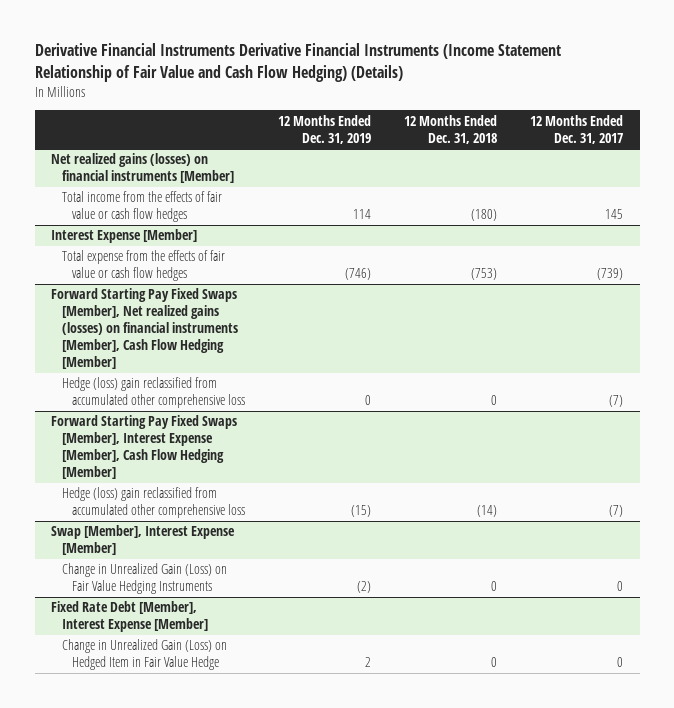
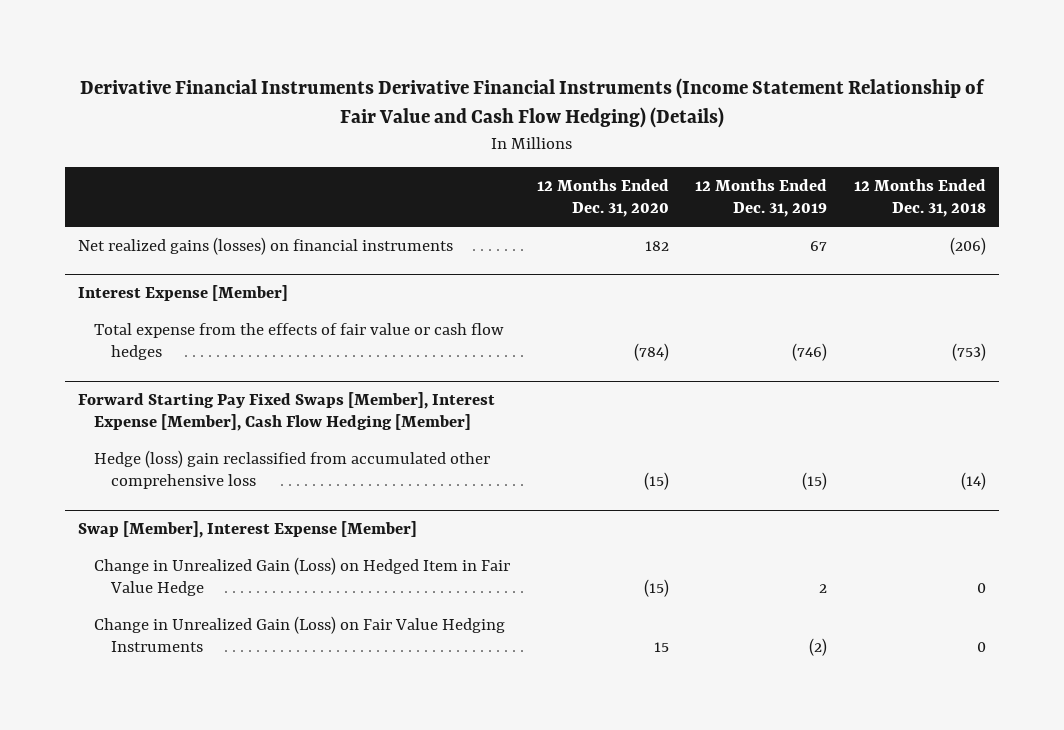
- | 12 Months Ended Dec. 31, 2019 | 12 Months Ended Dec. 31, 2018 | 12 Months Ended Dec. 31, 2017
+ | 12 Months Ended Dec. 31, 2020 | 12 Months Ended Dec. 31, 2019 | 12 Months Ended Dec. 31, 2018
- Net realized gains (losses) on financial instruments [Member]
- Total income from the effects of fair value or cash flow hedges | 114 | (180) | 145
+ Net realized gains (losses) on financial instruments | 182 | 67 | (206)
- Forward Starting Pay Fixed Swaps [Member], Net realized gains (losses) on financial instruments [Member], Cash Flow Hedging [Member]
- Hedge (loss) gain reclassified from accumulated other comprehensive loss | 0 | 0 | (7)
- Fixed Rate Debt [Member], Interest Expense [Member]
@ Swap [Member], Interest Expense [Member]
moved down: Change in Unrealized Gain (Loss) on Fair Value Hedging Instruments | 15 | (2) | 0

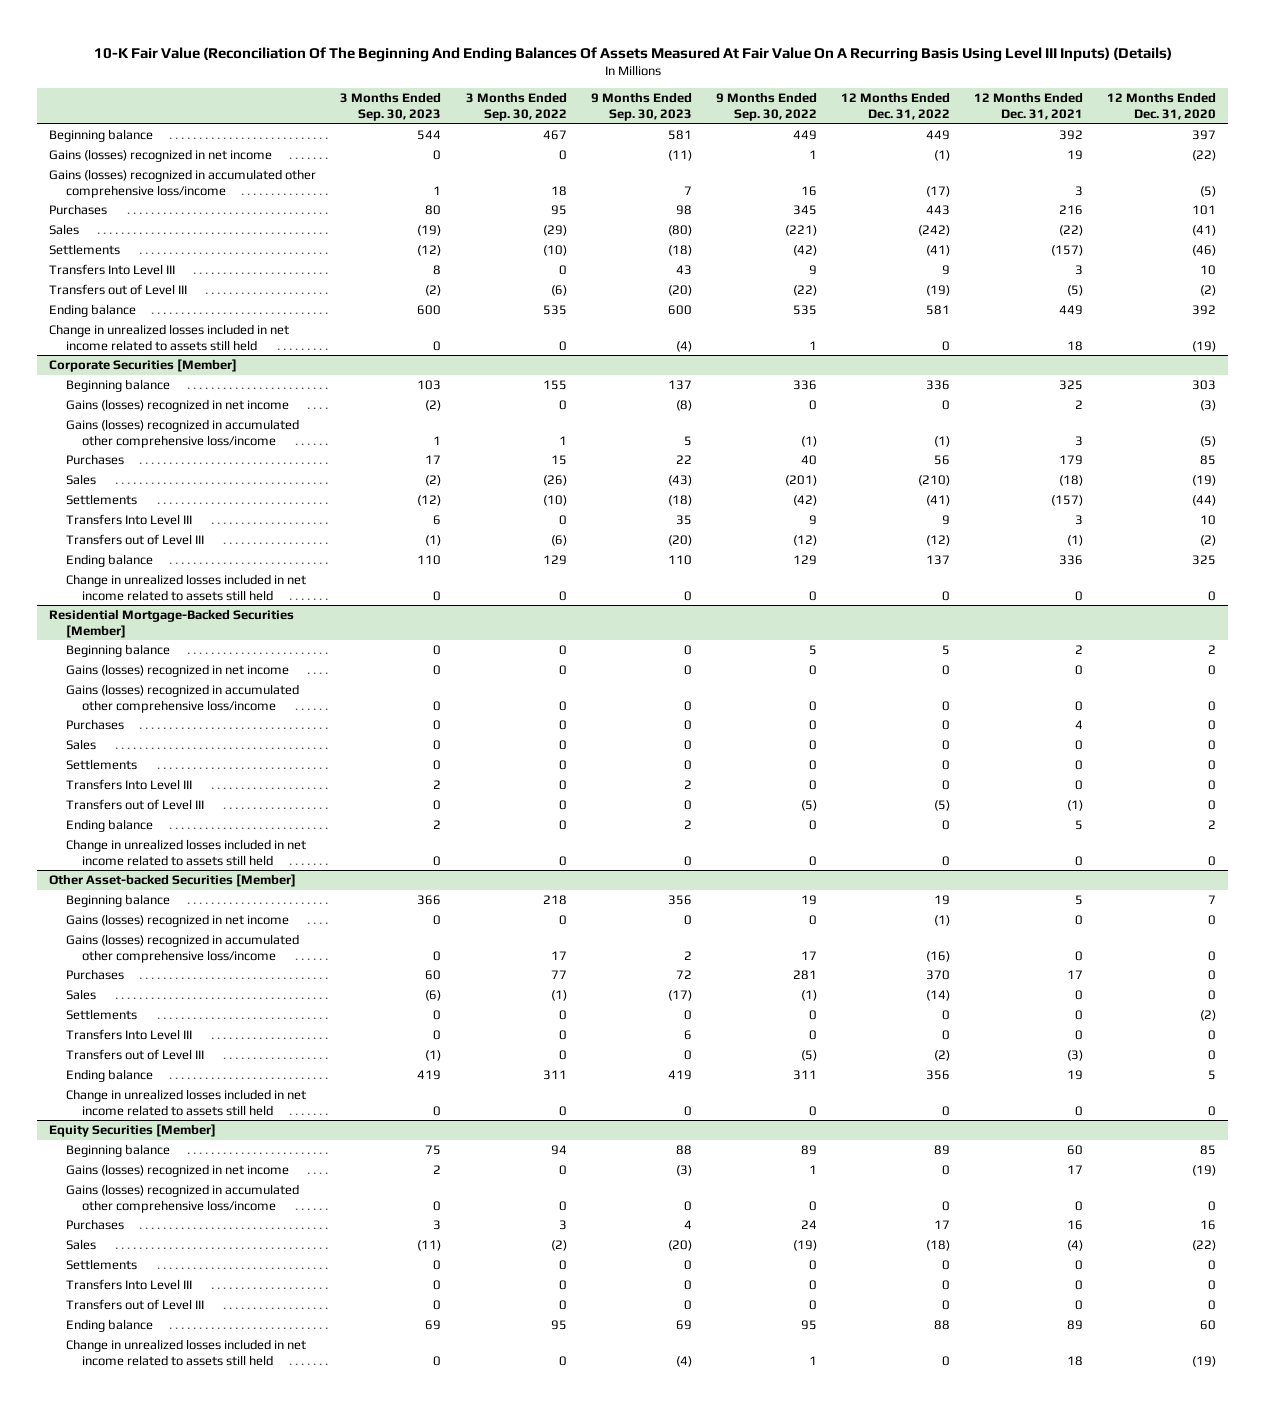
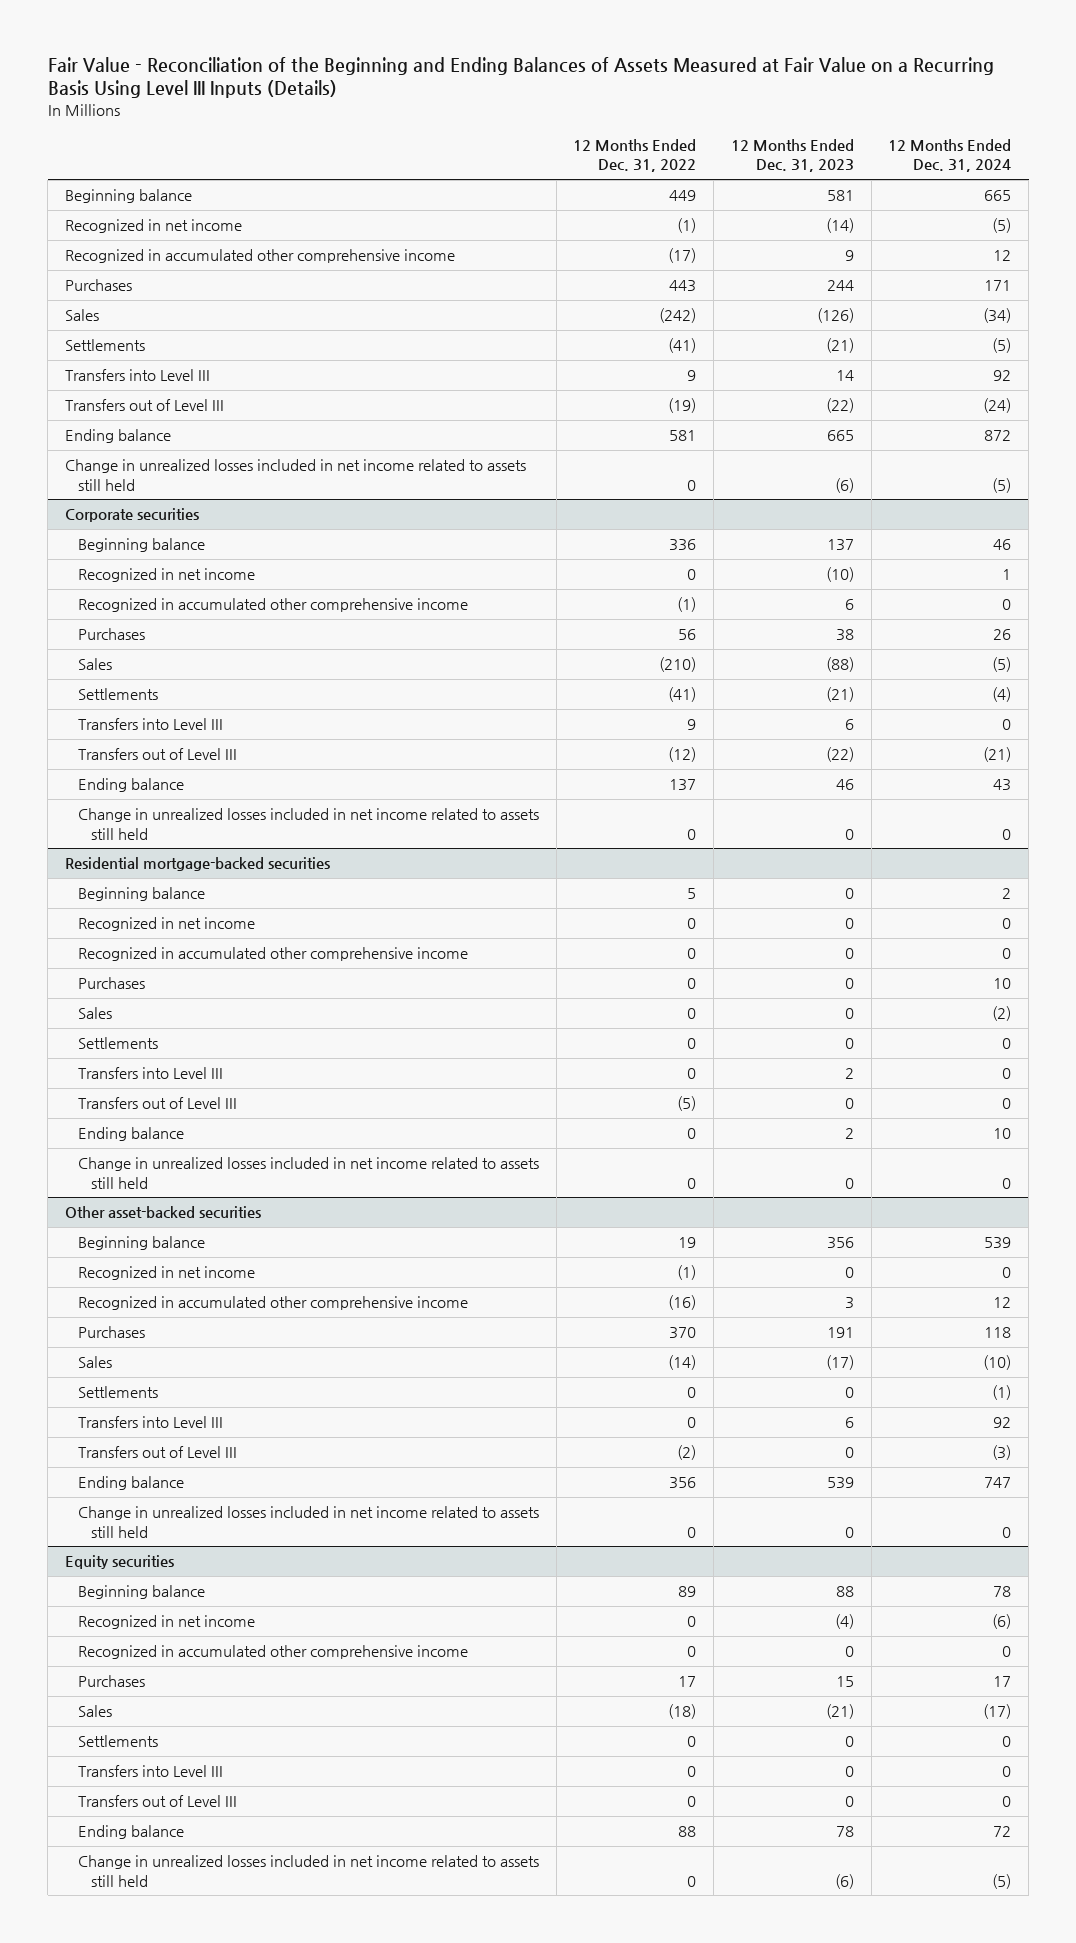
- 10-K Fair Value (Reconciliation Of The Beginning And Ending Balances Of Assets Measured At Fair Value On A Recurring Basis Using Level III Inputs) (Details)
+ Fair Value - Reconciliation of the Beginning and Ending Balances of Assets Measured at Fair Value on a Recurring Basis Using Level III Inputs (Details)
- | 3 Months Ended Sep. 30, 2023 | 3 Months Ended Sep. 30, 2022 | 9 Months Ended Sep. 30, 2023 | 9 Months Ended Sep. 30, 2022 | 12 Months Ended Dec. 31, 2022 | 12 Months Ended Dec. 31, 2021 | 12 Months Ended Dec. 31, 2020
+ | 12 Months Ended Dec. 31, 2022 | 12 Months Ended Dec. 31, 2023 | 12 Months Ended Dec. 31, 2024
- Gains (losses) recognized in net income | 0 | 0 | (11) | 1 | (1) | 19 | (22)
- Gains (losses) recognized in accumulated other comprehensive loss/income | 1 | 18 | 7 | 16 | (17) | 3 | (5)
+ Recognized in net income | (1) | (14) | (5)
+ Recognized in accumulated other comprehensive income | (17) | 9 | 12
- Transfers Into Level III | 8 | 0 | 43 | 9 | 9 | 3 | 10
+ Transfers into Level III | 9 | 14 | 92
- Corporate Securities [Member]
+ Corporate securities
- Gains (losses) recognized in net income | (2) | 0 | (8) | 0 | 0 | 2 | (3)
- Gains (losses) recognized in accumulated other comprehensive loss/income | 1 | 1 | 5 | (1) | (1) | 3 | (5)
+ Recognized in net income | 0 | (10) | 1
+ Recognized in accumulated other comprehensive income | (1) | 6 | 0
- Transfers Into Level III | 6 | 0 | 35 | 9 | 9 | 3 | 10
+ Transfers into Level III | 9 | 6 | 0
- Residential Mortgage-Backed Securities [Member]
+ Residential mortgage-backed securities
- Gains (losses) recognized in net income | 0 | 0 | 0 | 0 | 0 | 0 | 0
- Gains (losses) recognized in accumulated other comprehensive loss/income | 0 | 0 | 0 | 0 | 0 | 0 | 0
+ Recognized in net income | 0 | 0 | 0
+ Recognized in accumulated other comprehensive income | 0 | 0 | 0
- Transfers Into Level III | 2 | 0 | 2 | 0 | 0 | 0 | 0
+ Transfers into Level III | 0 | 2 | 0
- Other Asset-backed Securities [Member]
+ Other asset-backed securities
- Gains (losses) recognized in net income | 0 | 0 | 0 | 0 | (1) | 0 | 0
- Gains (losses) recognized in accumulated other comprehensive loss/income | 0 | 17 | 2 | 17 | (16) | 0 | 0
+ Recognized in net income | (1) | 0 | 0
+ Recognized in accumulated other comprehensive income | (16) | 3 | 12
- Transfers Into Level III | 0 | 0 | 6 | 0 | 0 | 0 | 0
+ Transfers into Level III | 0 | 6 | 92
- Equity Securities [Member]
+ Equity securities
- Gains (losses) recognized in net income | 2 | 0 | (3) | 1 | 0 | 17 | (19)
- Gains (losses) recognized in accumulated other comprehensive loss/income | 0 | 0 | 0 | 0 | 0 | 0 | 0
+ Recognized in net income | 0 | (4) | (6)
+ Recognized in accumulated other comprehensive income | 0 | 0 | 0
- Transfers Into Level III | 0 | 0 | 0 | 0 | 0 | 0 | 0
+ Transfers into Level III | 0 | 0 | 0

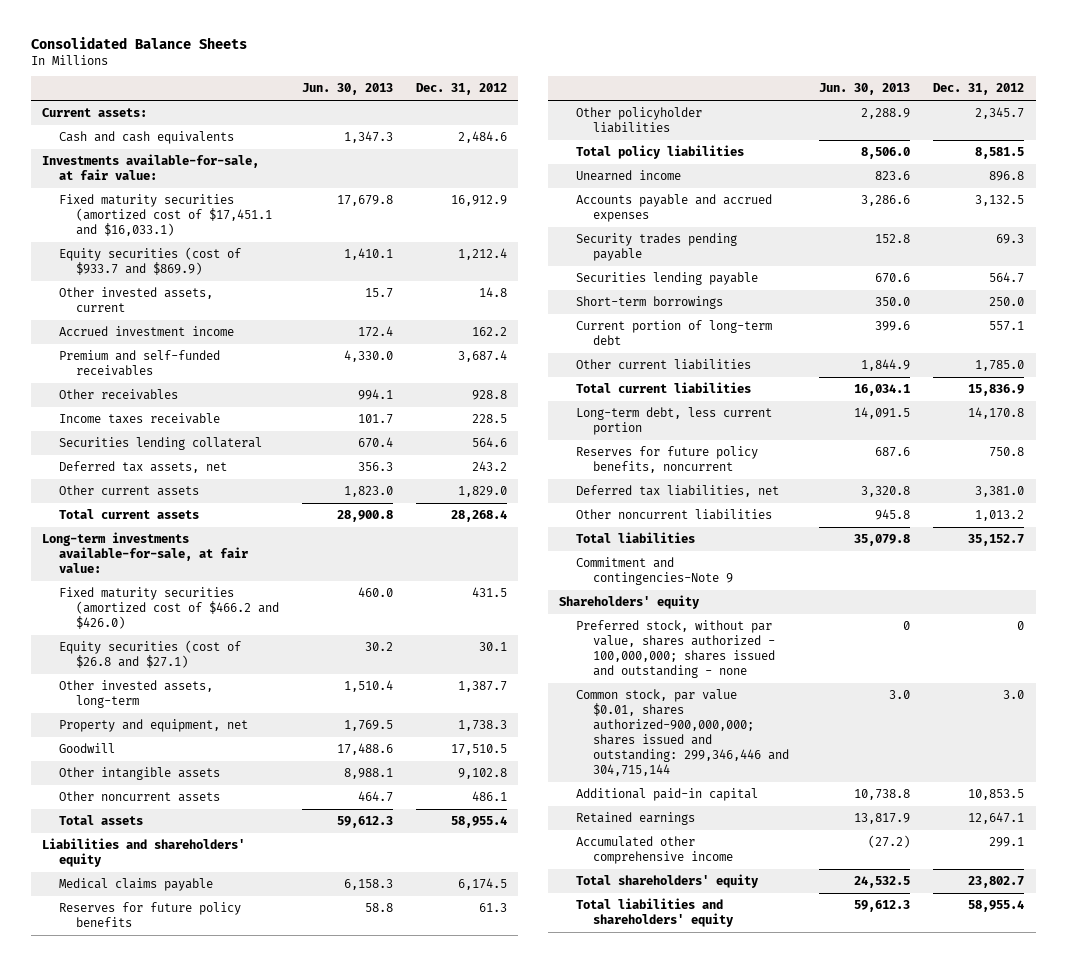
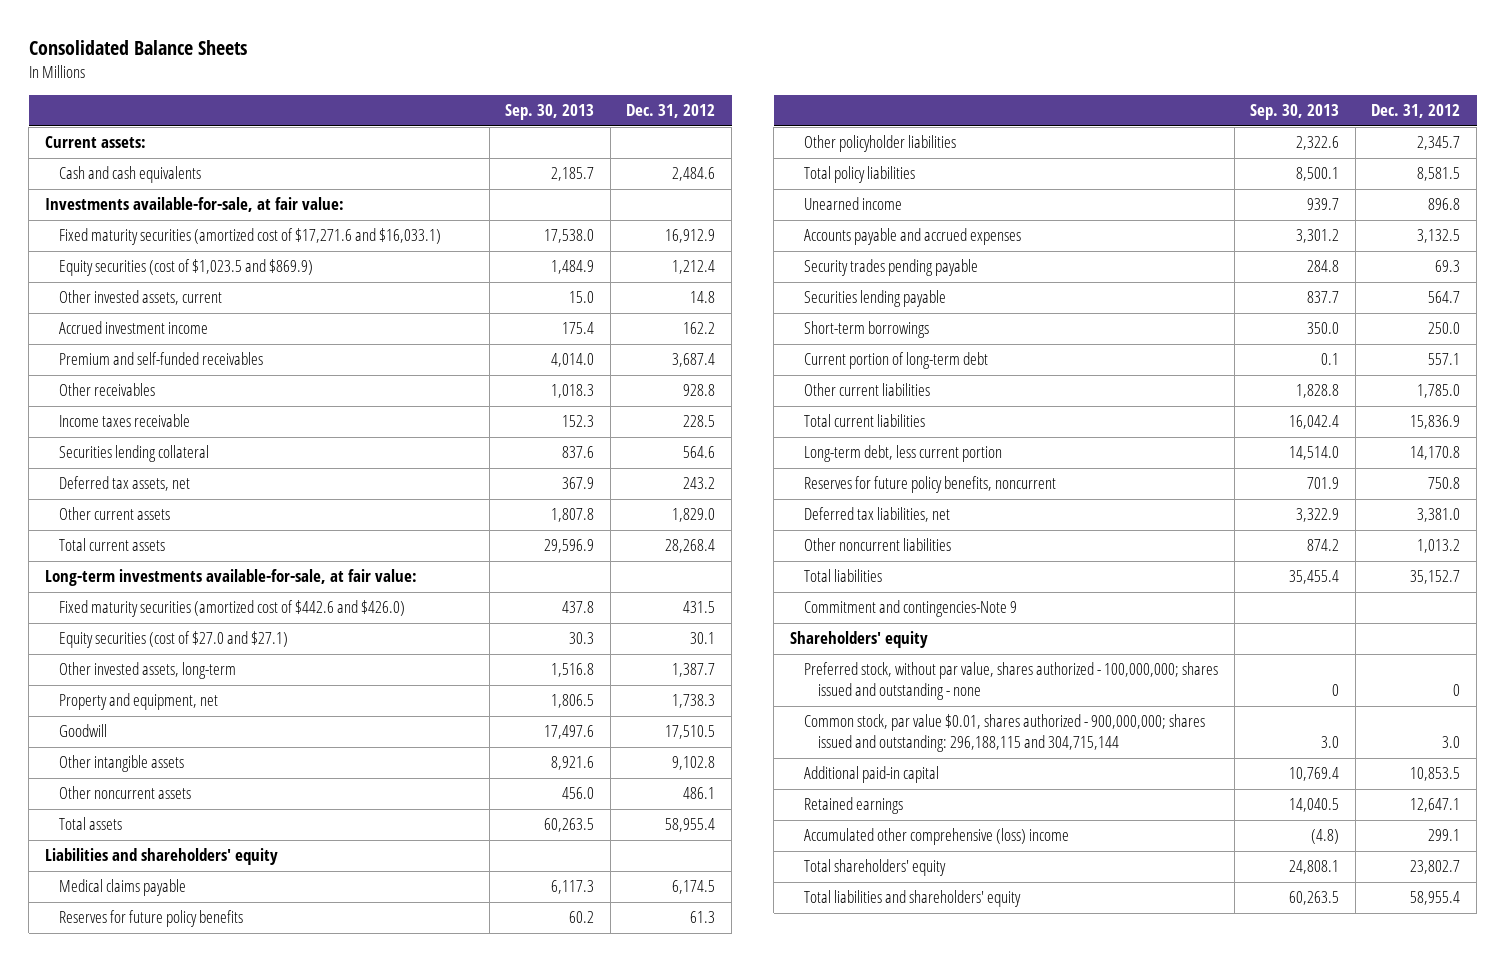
- | Jun. 30, 2013 | Dec. 31, 2012
+ | Sep. 30, 2013 | Dec. 31, 2012
- Fixed maturity securities (amortized cost of $17,451.1 and $16,033.1) | 17,679.8 | 16,912.9
- Equity securities (cost of $933.7 and $869.9) | 1,410.1 | 1,212.4
+ Fixed maturity securities (amortized cost of $17,271.6 and $16,033.1) | 17,538.0 | 16,912.9
+ Equity securities (cost of $1,023.5 and $869.9) | 1,484.9 | 1,212.4
- Fixed maturity securities (amortized cost of $466.2 and $426.0) | 460.0 | 431.5
- Equity securities (cost of $26.8 and $27.1) | 30.2 | 30.1
+ Fixed maturity securities (amortized cost of $442.6 and $426.0) | 437.8 | 431.5
+ Equity securities (cost of $27.0 and $27.1) | 30.3 | 30.1
- Common stock, par value $0.01, shares authorized-900,000,000; shares issued and outstanding: 299,346,446 and 304,715,144 | 3.0 | 3.0
+ Common stock, par value $0.01, shares authorized - 900,000,000; shares issued and outstanding: 296,188,115 and 304,715,144 | 3.0 | 3.0
- Accumulated other comprehensive income | (27.2) | 299.1
+ Accumulated other comprehensive (loss) income | (4.8) | 299.1

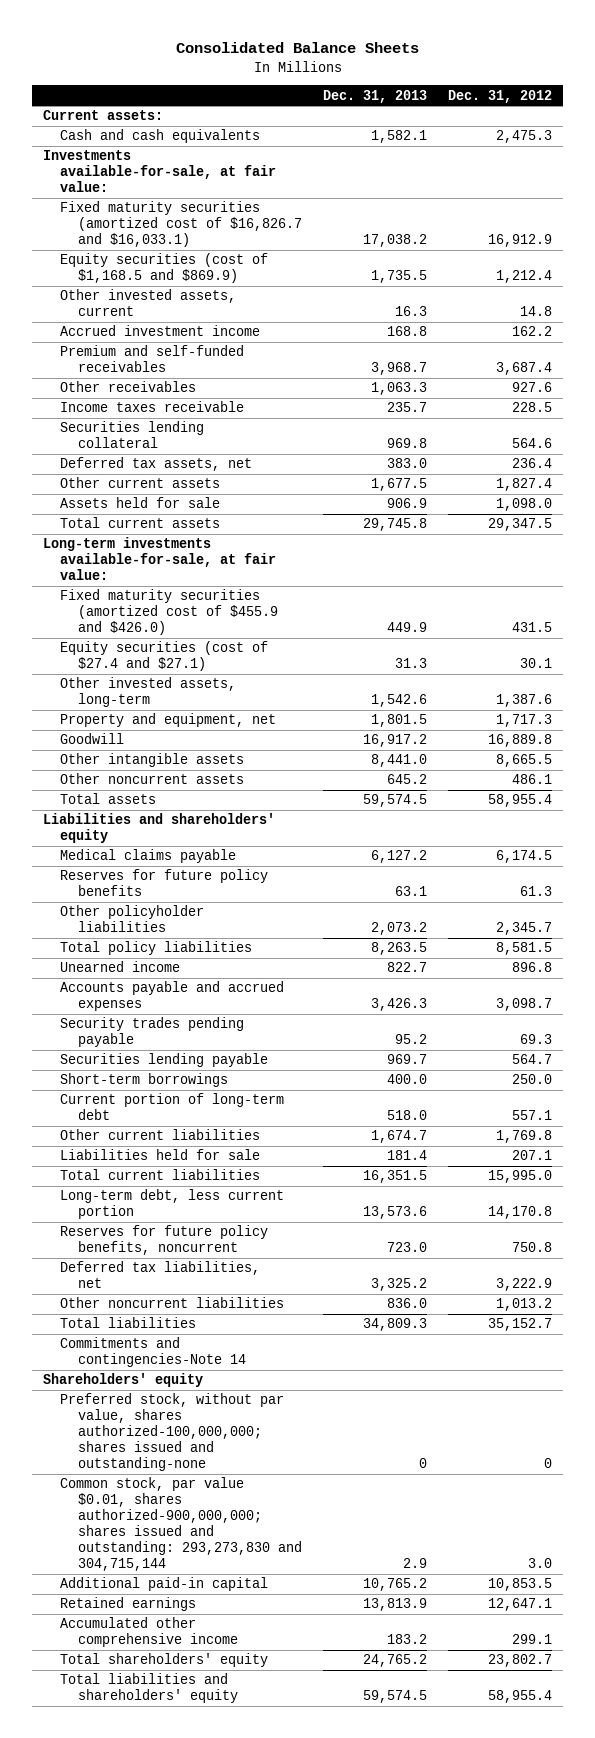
- | Sep. 30, 2013 | Dec. 31, 2012
+ | Dec. 31, 2013 | Dec. 31, 2012
- Cash and cash equivalents | 2,185.7 | 2,484.6
+ Cash and cash equivalents | 1,582.1 | 2,475.3
- Fixed maturity securities (amortized cost of $17,271.6 and $16,033.1) | 17,538.0 | 16,912.9
- Equity securities (cost of $1,023.5 and $869.9) | 1,484.9 | 1,212.4
+ Fixed maturity securities (amortized cost of $16,826.7 and $16,033.1) | 17,038.2 | 16,912.9
+ Equity securities (cost of $1,168.5 and $869.9) | 1,735.5 | 1,212.4
- Other receivables | 1,018.3 | 928.8
+ Other receivables | 1,063.3 | 927.6
- Deferred tax assets, net | 367.9 | 243.2
- Other current assets | 1,807.8 | 1,829.0
- Total current assets | 29,596.9 | 28,268.4
+ Deferred tax assets, net | 383.0 | 236.4
+ Other current assets | 1,677.5 | 1,827.4
+ Assets held for sale | 906.9 | 1,098.0
+ Total current assets | 29,745.8 | 29,347.5
- Fixed maturity securities (amortized cost of $442.6 and $426.0) | 437.8 | 431.5
- Equity securities (cost of $27.0 and $27.1) | 30.3 | 30.1
- Other invested assets, long-term | 1,516.8 | 1,387.7
- Property and equipment, net | 1,806.5 | 1,738.3
- Goodwill | 17,497.6 | 17,510.5
- Other intangible assets | 8,921.6 | 9,102.8
+ Fixed maturity securities (amortized cost of $455.9 and $426.0) | 449.9 | 431.5
+ Equity securities (cost of $27.4 and $27.1) | 31.3 | 30.1
+ Other invested assets, long-term | 1,542.6 | 1,387.6
+ Property and equipment, net | 1,801.5 | 1,717.3
+ Goodwill | 16,917.2 | 16,889.8
+ Other intangible assets | 8,441.0 | 8,665.5
- Accounts payable and accrued expenses | 3,301.2 | 3,132.5
+ Accounts payable and accrued expenses | 3,426.3 | 3,098.7
- Other current liabilities | 1,828.8 | 1,785.0
- Total current liabilities | 16,042.4 | 15,836.9
+ Other current liabilities | 1,674.7 | 1,769.8
+ Liabilities held for sale | 181.4 | 207.1
+ Total current liabilities | 16,351.5 | 15,995.0
- Deferred tax liabilities, net | 3,322.9 | 3,381.0
+ Deferred tax liabilities, net | 3,325.2 | 3,222.9
- Commitment and contingencies-Note 9
+ Commitments and contingencies-Note 14
- Preferred stock, without par value, shares authorized - 100,000,000; shares issued and outstanding - none | 0 | 0
- Common stock, par value $0.01, shares authorized - 900,000,000; shares issued and outstanding: 296,188,115 and 304,715,144 | 3.0 | 3.0
+ Preferred stock, without par value, shares authorized-100,000,000; shares issued and outstanding-none | 0 | 0
+ Common stock, par value $0.01, shares authorized-900,000,000; shares issued and outstanding: 293,273,830 and 304,715,144 | 2.9 | 3.0
- Accumulated other comprehensive (loss) income | (4.8) | 299.1
+ Accumulated other comprehensive income | 183.2 | 299.1

